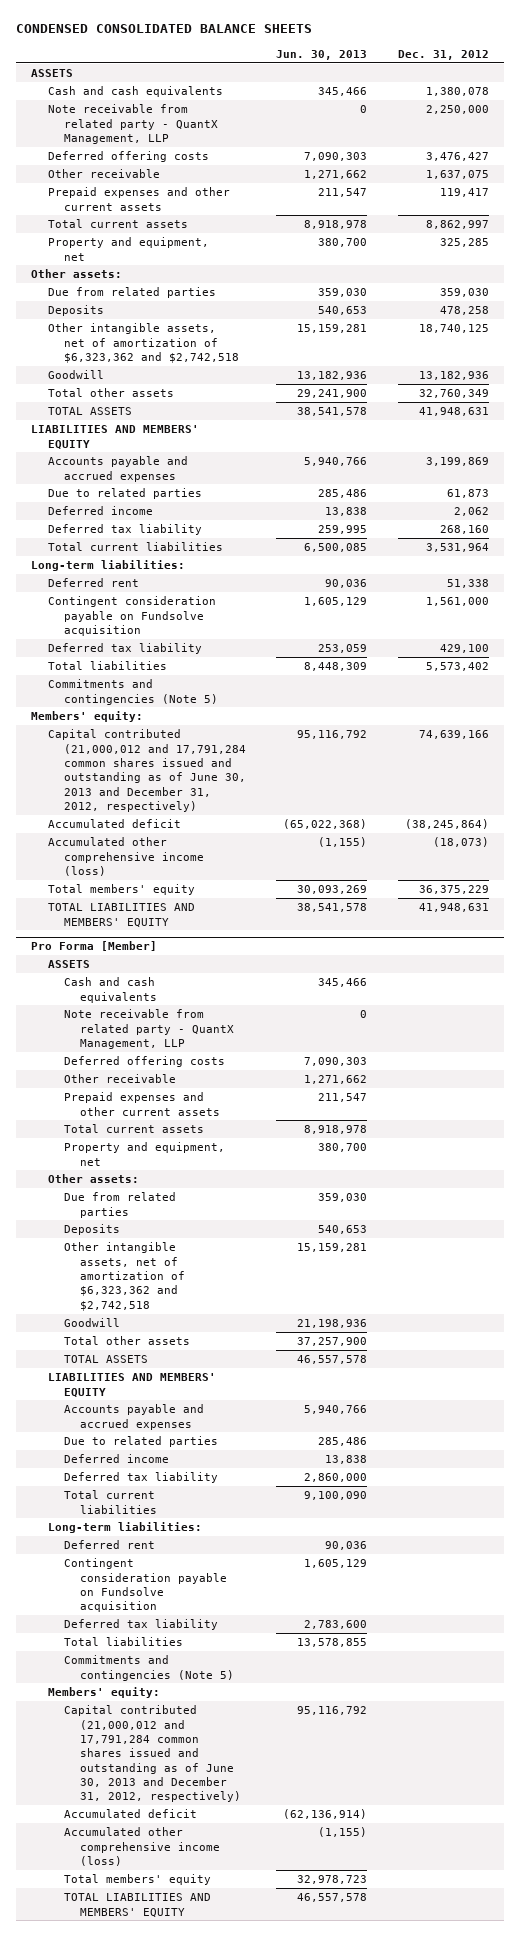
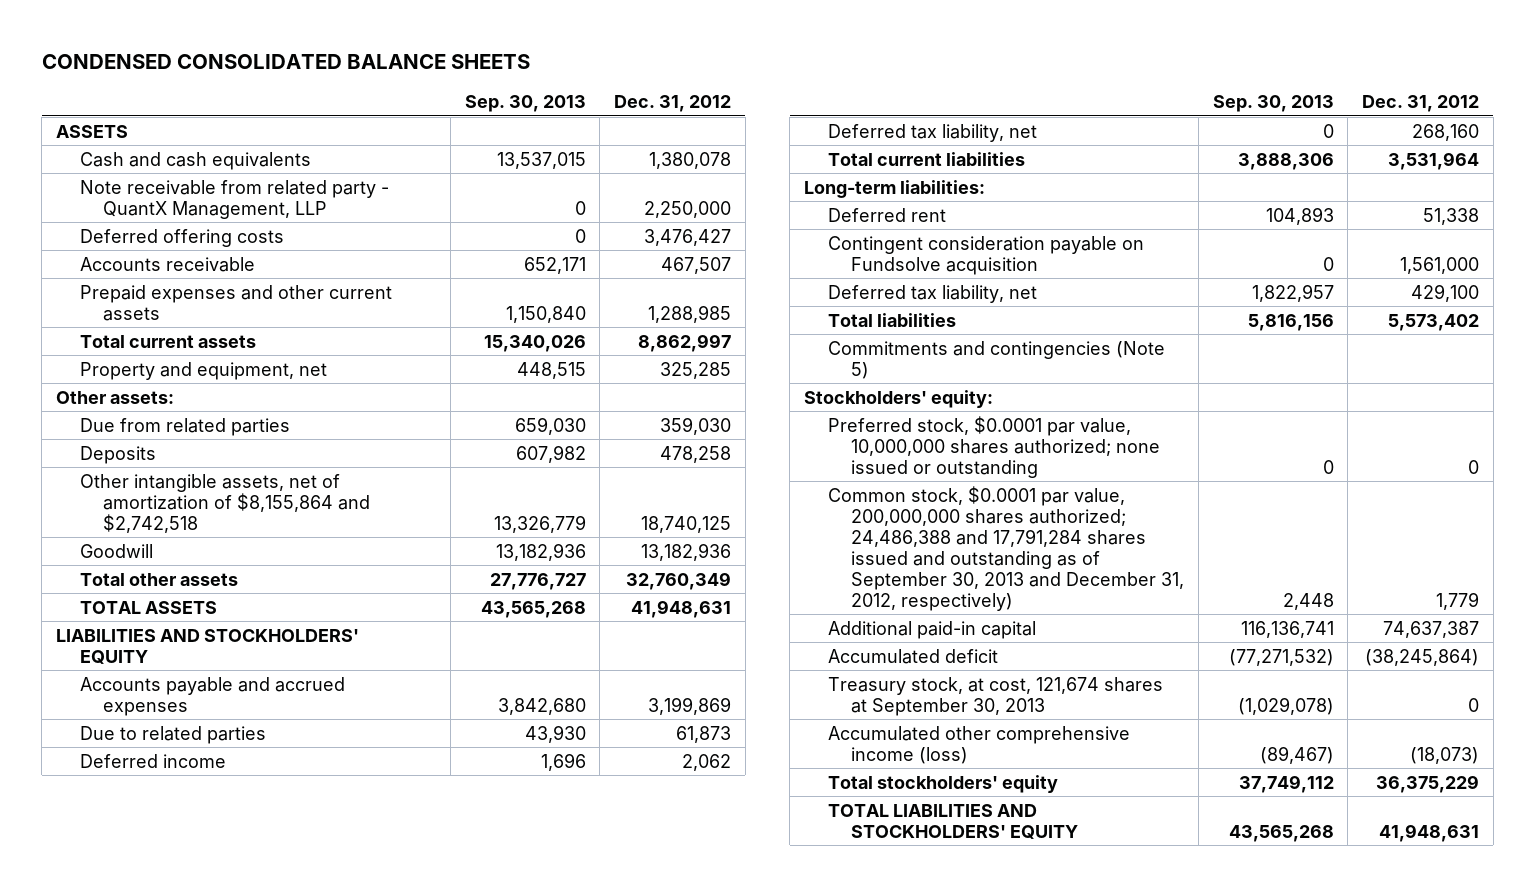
- | Jun. 30, 2013 | Dec. 31, 2012
+ | Sep. 30, 2013 | Dec. 31, 2012
- Other receivable | 1,271,662 | 1,637,075
- Prepaid expenses and other current assets | 211,547 | 119,417
+ Accounts receivable | 652,171 | 467,507
+ Prepaid expenses and other current assets | 1,150,840 | 1,288,985
- Other intangible assets, net of amortization of $6,323,362 and $2,742,518 | 15,159,281 | 18,740,125
+ Other intangible assets, net of amortization of $8,155,864 and $2,742,518 | 13,326,779 | 18,740,125
- LIABILITIES AND MEMBERS' EQUITY
+ LIABILITIES AND STOCKHOLDERS' EQUITY
- Deferred tax liability | 259,995 | 268,160
+ Deferred tax liability, net | 0 | 268,160
- Deferred tax liability | 253,059 | 429,100
+ Deferred tax liability, net | 1,822,957 | 429,100
- Members' equity:
- Capital contributed (21,000,012 and 17,791,284 common shares issued and outstanding as of June 30, 2013 and December 31, 2012, respectively) | 95,116,792 | 74,639,166
+ Stockholders' equity:
+ Preferred stock, $0.0001 par value, 10,000,000 shares authorized; none issued or outstanding | 0 | 0
+ Common stock, $0.0001 par value, 200,000,000 shares authorized; 24,486,388 and 17,791,284 shares issued and outstanding as of September 30, 2013 and December 31, 2012, respectively) | 2,448 | 1,779
+ Additional paid-in capital | 116,136,741 | 74,637,387
+ Treasury stock, at cost, 121,674 shares at September 30, 2013 | (1,029,078) | 0
- Total members' equity | 30,093,269 | 36,375,229
- TOTAL LIABILITIES AND MEMBERS' EQUITY | 38,541,578 | 41,948,631
- Pro Forma [Member]
- ASSETS
- Cash and cash equivalents | 345,466 |
- Note receivable from related party - QuantX Management, LLP | 0 |
- Deferred offering costs | 7,090,303 |
- Other receivable | 1,271,662 |
- Prepaid expenses and other current assets | 211,547 |
- Total current assets | 8,918,978 |
- Property and equipment, net | 380,700 |
- Other assets:
- Due from related parties | 359,030 |
- Deposits | 540,653 |
- Other intangible assets, net of amortization of $6,323,362 and $2,742,518 | 15,159,281 |
- Goodwill | 21,198,936 |
- Total other assets | 37,257,900 |
- TOTAL ASSETS | 46,557,578 |
- LIABILITIES AND MEMBERS' EQUITY
- Accounts payable and accrued expenses | 5,940,766 |
- Due to related parties | 285,486 |
- Deferred income | 13,838 |
- Deferred tax liability | 2,860,000 |
- Total current liabilities | 9,100,090 |
- Long-term liabilities:
- Deferred rent | 90,036 |
- Contingent consideration payable on Fundsolve acquisition | 1,605,129 |
- Deferred tax liability | 2,783,600 |
- Total liabilities | 13,578,855 |
- Commitments and contingencies (Note 5)
- Members' equity:
- Capital contributed (21,000,012 and 17,791,284 common shares issued and outstanding as of June 30, 2013 and December 31, 2012, respectively) | 95,116,792 |
- Accumulated deficit | (62,136,914) |
- Accumulated other comprehensive income (loss) | (1,155) |
- Total members' equity | 32,978,723 |
- TOTAL LIABILITIES AND MEMBERS' EQUITY | 46,557,578 |
+ Total stockholders' equity | 37,749,112 | 36,375,229
+ TOTAL LIABILITIES AND STOCKHOLDERS' EQUITY | 43,565,268 | 41,948,631

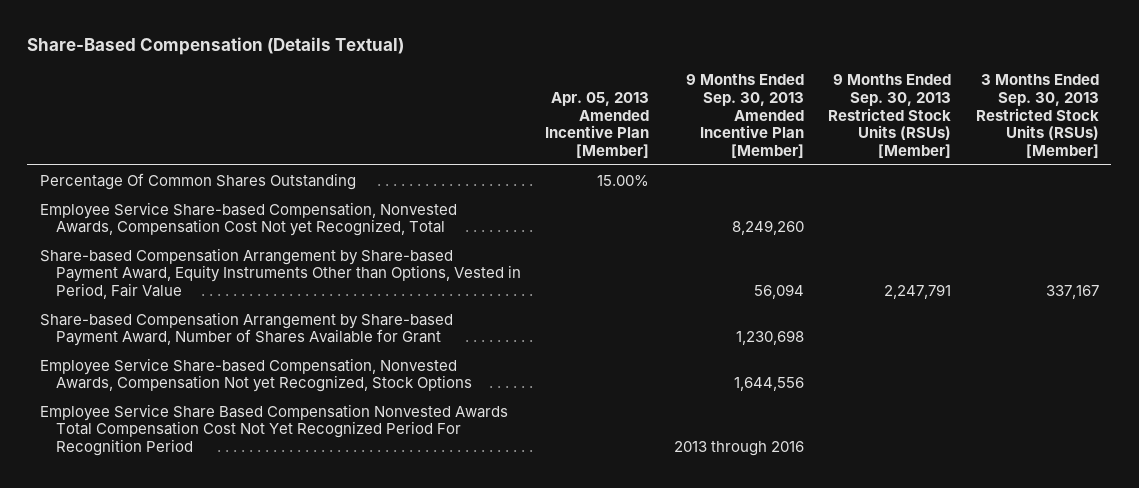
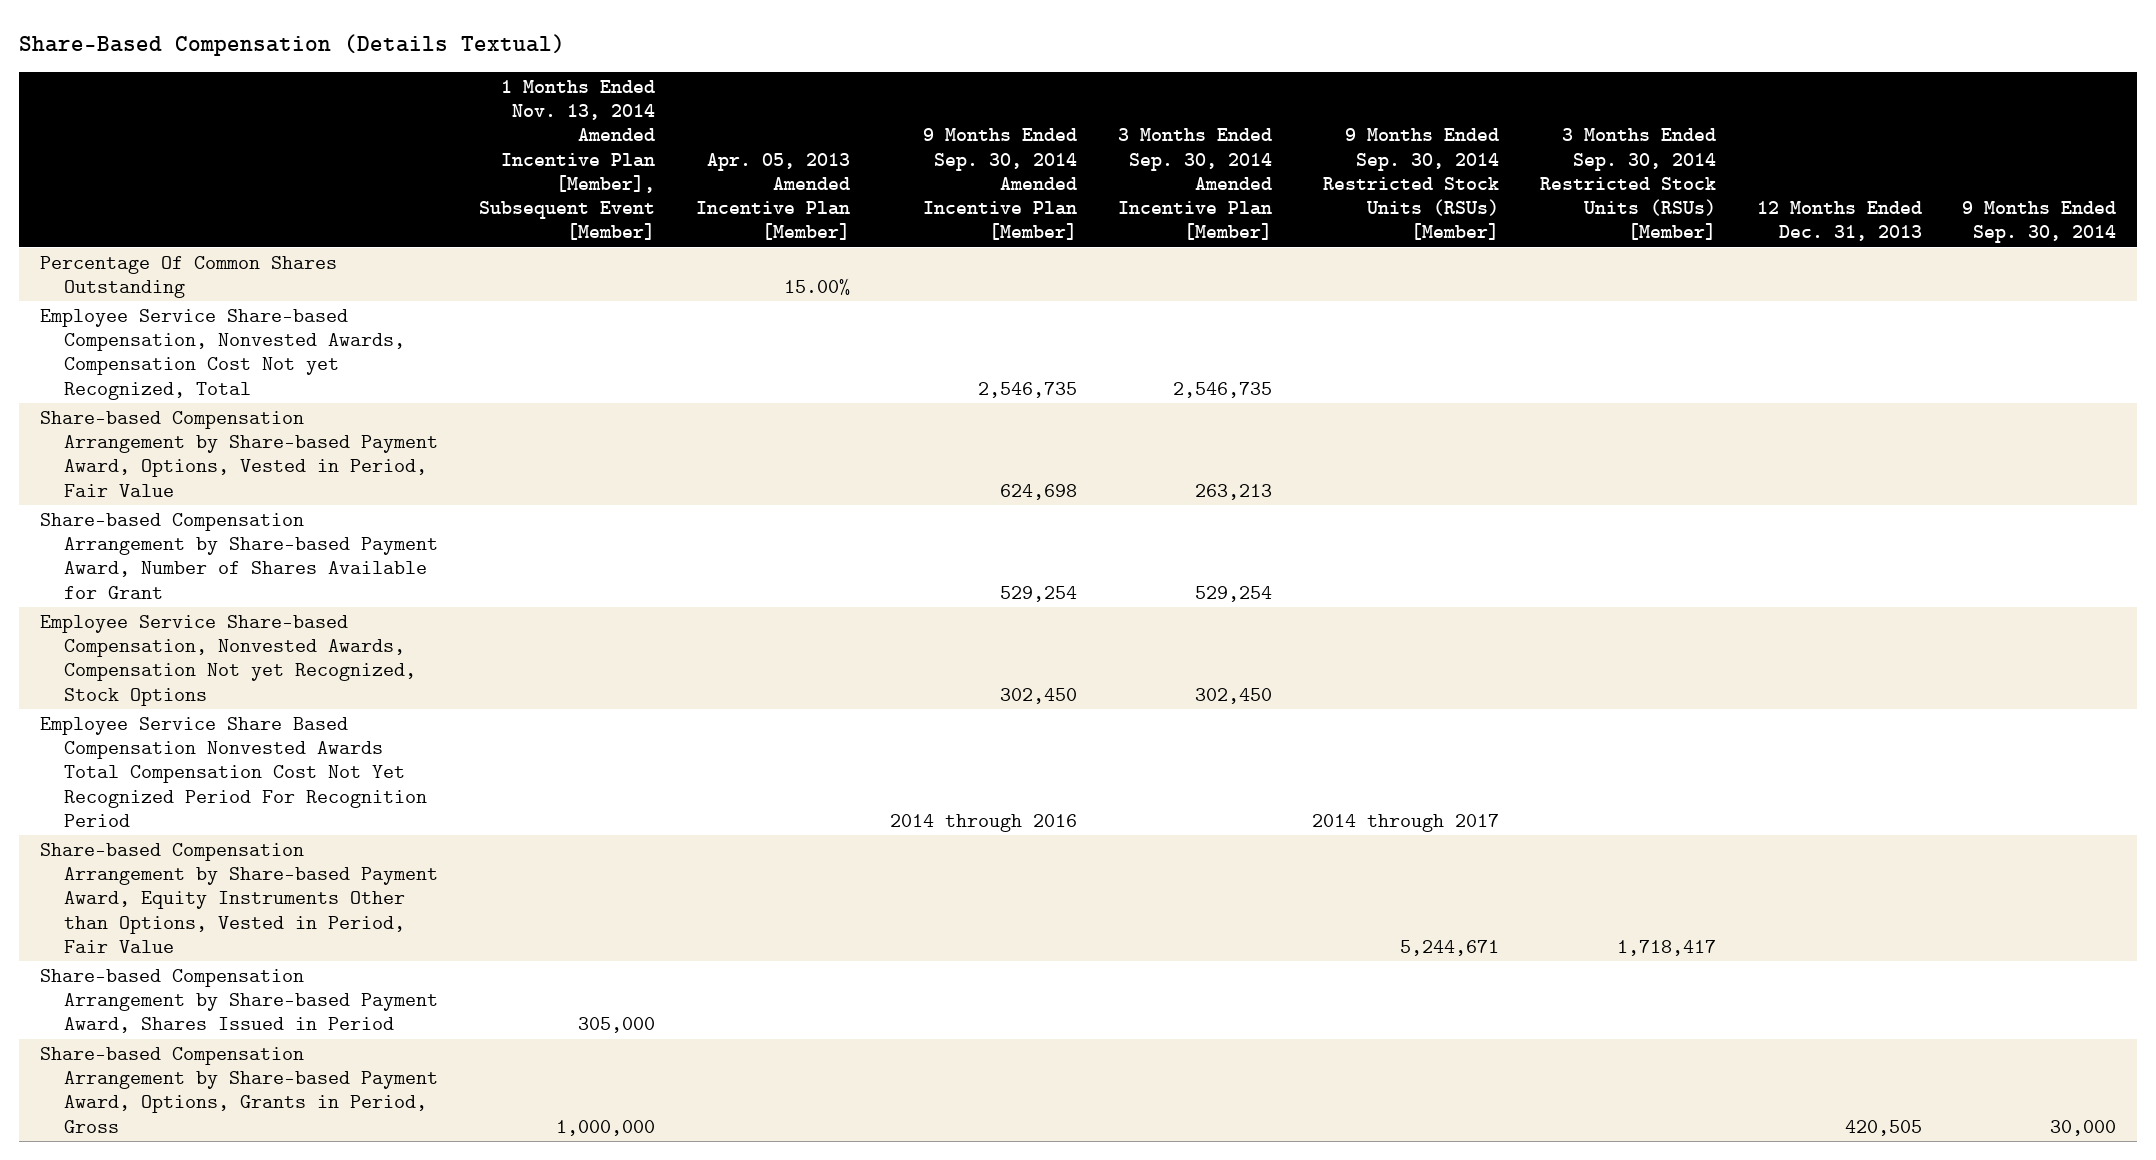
- | Apr. 05, 2013 Amended Incentive Plan [Member] | 9 Months Ended Sep. 30, 2013 Amended Incentive Plan [Member] | 9 Months Ended Sep. 30, 2013 Restricted Stock Units (RSUs) [Member] | 3 Months Ended Sep. 30, 2013 Restricted Stock Units (RSUs) [Member]
+ | 1 Months Ended Nov. 13, 2014 Amended Incentive Plan [Member], Subsequent Event [Member] | Apr. 05, 2013 Amended Incentive Plan [Member] | 9 Months Ended Sep. 30, 2014 Amended Incentive Plan [Member] | 3 Months Ended Sep. 30, 2014 Amended Incentive Plan [Member] | 9 Months Ended Sep. 30, 2014 Restricted Stock Units (RSUs) [Member] | 3 Months Ended Sep. 30, 2014 Restricted Stock Units (RSUs) [Member] | 12 Months Ended Dec. 31, 2013 | 9 Months Ended Sep. 30, 2014
+ Share-based Compensation Arrangement by Share-based Payment Award, Options, Vested in Period, Fair Value | | | 624,698 | 263,213 | | | |
moved down: Share-based Compensation Arrangement by Share-based Payment Award, Equity Instruments Other than Options, Vested in Period, Fair Value | | | | | 5,244,671 | 1,718,417 | |
+ Share-based Compensation Arrangement by Share-based Payment Award, Shares Issued in Period | 305,000 | | | | | | |
+ Share-based Compensation Arrangement by Share-based Payment Award, Options, Grants in Period, Gross | 1,000,000 | | | | | | 420,505 | 30,000

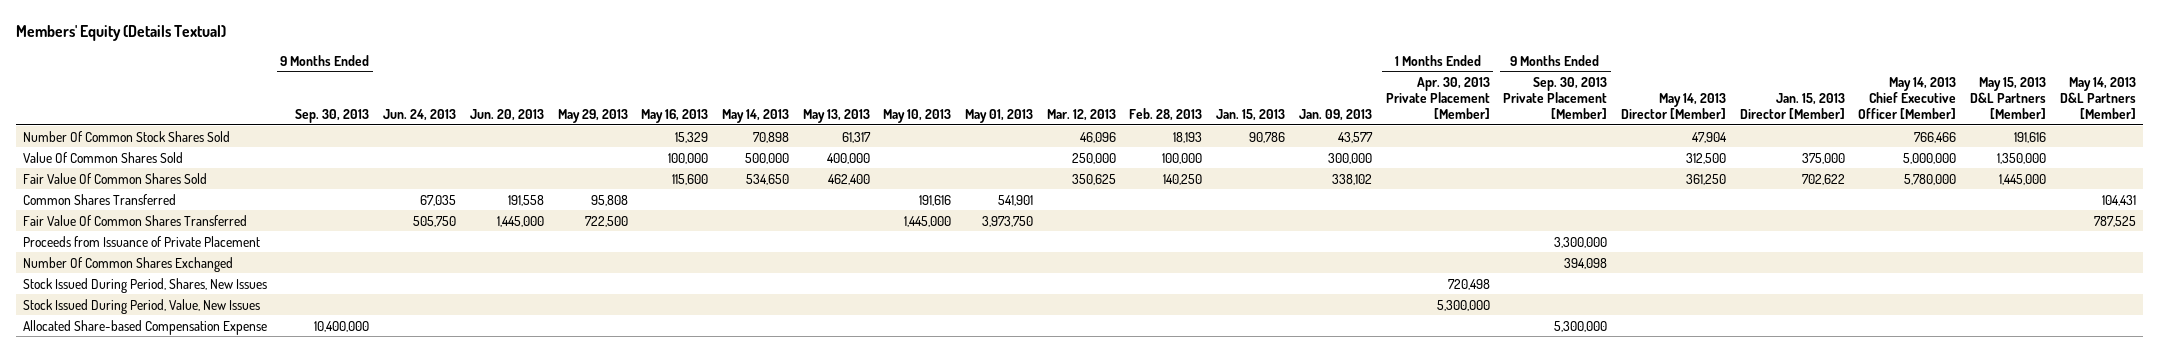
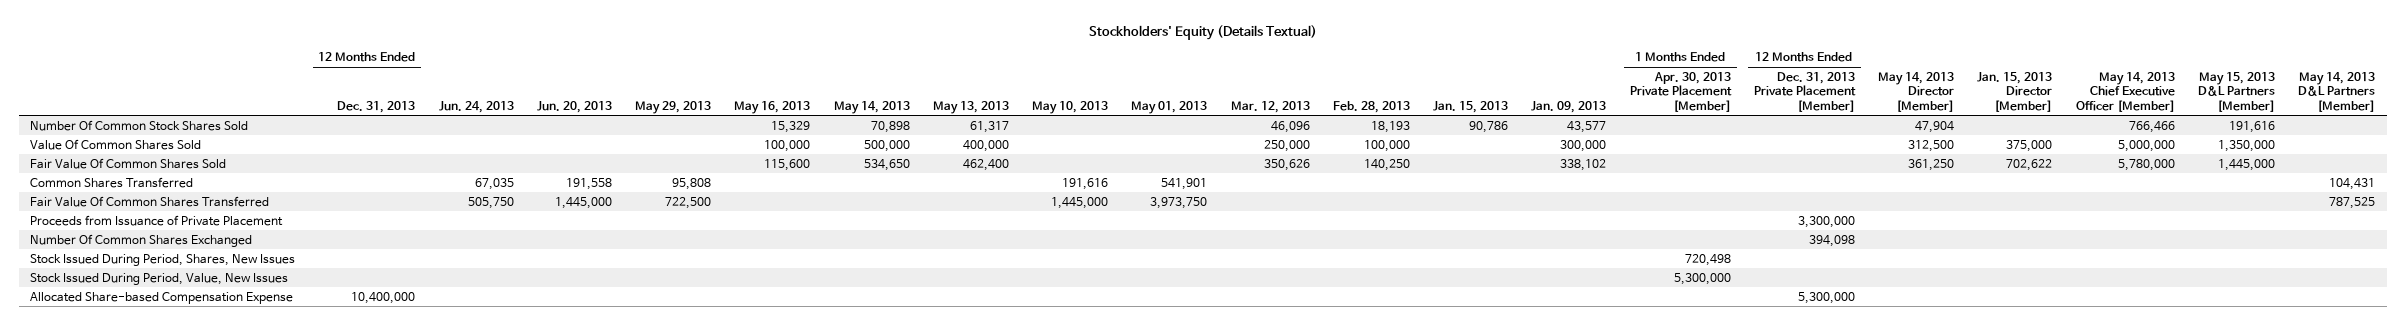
- Members' Equity (Details Textual)
+ Stockholders' Equity (Details Textual)
- | 9 Months Ended Sep. 30, 2013 | Jun. 24, 2013 | Jun. 20, 2013 | May 29, 2013 | May 16, 2013 | May 14, 2013 | May 13, 2013 | May 10, 2013 | May 01, 2013 | Mar. 12, 2013 | Feb. 28, 2013 | Jan. 15, 2013 | Jan. 09, 2013 | 1 Months Ended Apr. 30, 2013 Private Placement [Member] | 9 Months Ended Sep. 30, 2013 Private Placement [Member] | May 14, 2013 Director [Member] | Jan. 15, 2013 Director [Member] | May 14, 2013 Chief Executive Officer [Member] | May 15, 2013 D&L Partners [Member] | May 14, 2013 D&L Partners [Member]
+ | 12 Months Ended Dec. 31, 2013 | Jun. 24, 2013 | Jun. 20, 2013 | May 29, 2013 | May 16, 2013 | May 14, 2013 | May 13, 2013 | May 10, 2013 | May 01, 2013 | Mar. 12, 2013 | Feb. 28, 2013 | Jan. 15, 2013 | Jan. 09, 2013 | 1 Months Ended Apr. 30, 2013 Private Placement [Member] | 12 Months Ended Dec. 31, 2013 Private Placement [Member] | May 14, 2013 Director [Member] | Jan. 15, 2013 Director [Member] | May 14, 2013 Chief Executive Officer [Member] | May 15, 2013 D&L Partners [Member] | May 14, 2013 D&L Partners [Member]
- Fair Value Of Common Shares Sold | | | | | 115,600 | 534,650 | 462,400 | | | 350,625 | 140,250 | | 338,102 | | | 361,250 | 702,622 | 5,780,000 | 1,445,000 |
+ Fair Value Of Common Shares Sold | | | | | 115,600 | 534,650 | 462,400 | | | 350,626 | 140,250 | | 338,102 | | | 361,250 | 702,622 | 5,780,000 | 1,445,000 |

